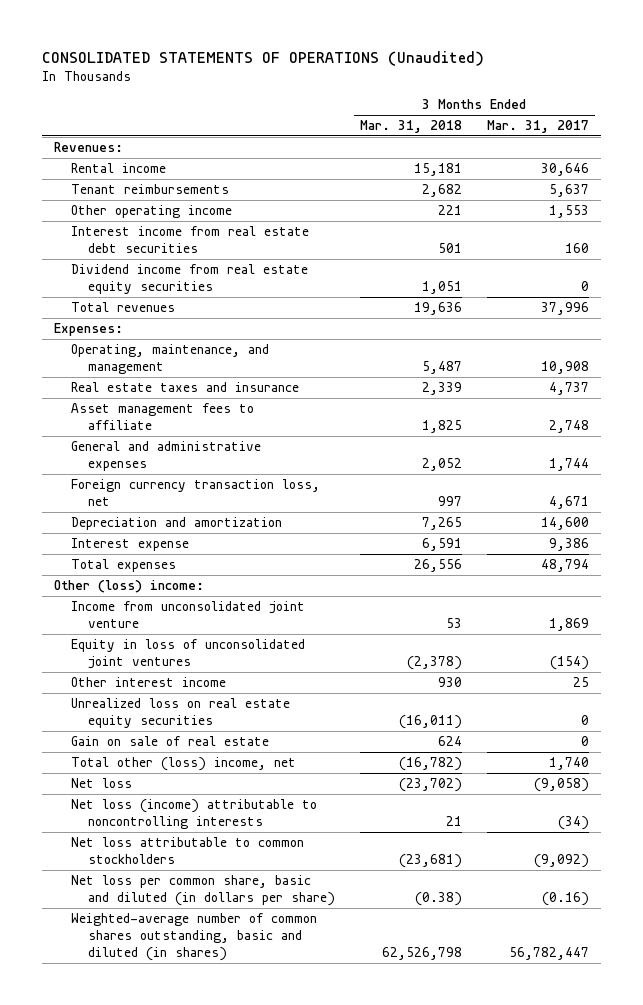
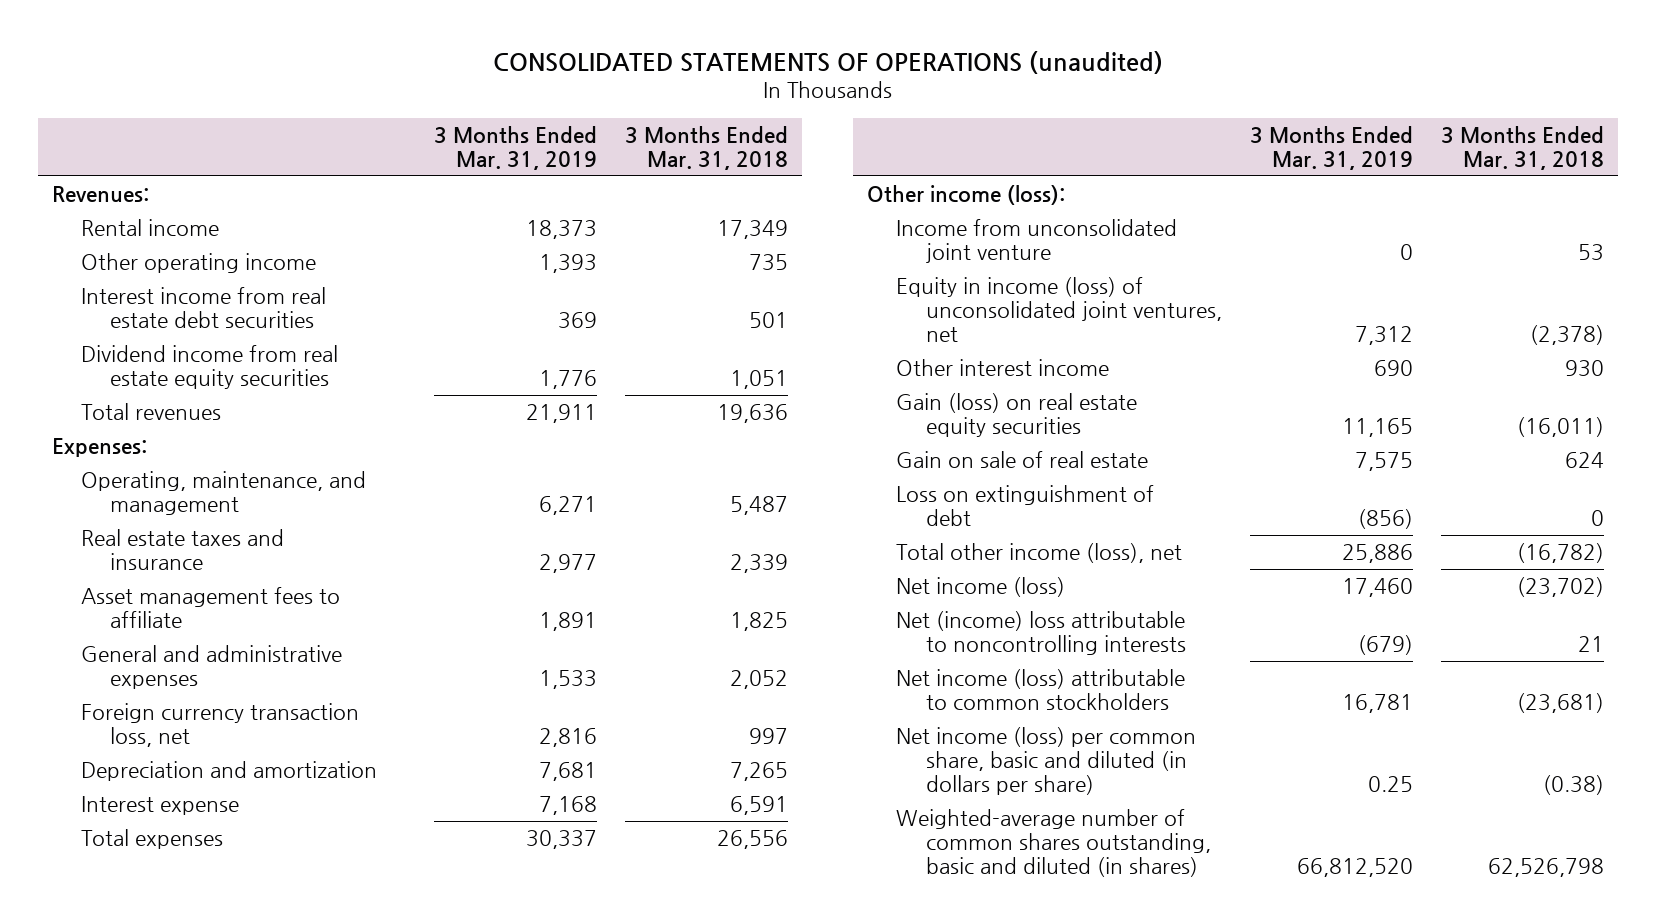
- CONSOLIDATED STATEMENTS OF OPERATIONS (Unaudited)
+ CONSOLIDATED STATEMENTS OF OPERATIONS (unaudited)
- | 3 Months Ended Mar. 31, 2018 | 3 Months Ended Mar. 31, 2017
+ | 3 Months Ended Mar. 31, 2019 | 3 Months Ended Mar. 31, 2018
- Rental income | 15,181 | 30,646
- Tenant reimbursements | 2,682 | 5,637
- Other operating income | 221 | 1,553
+ Rental income | 18,373 | 17,349
+ Other operating income | 1,393 | 735
- Other (loss) income:
+ Other income (loss):
- Equity in loss of unconsolidated joint ventures | (2,378) | (154)
+ Equity in income (loss) of unconsolidated joint ventures, net | 7,312 | (2,378)
- Unrealized loss on real estate equity securities | (16,011) | 0
+ Gain (loss) on real estate equity securities | 11,165 | (16,011)
- Total other (loss) income, net | (16,782) | 1,740
- Net loss | (23,702) | (9,058)
- Net loss (income) attributable to noncontrolling interests | 21 | (34)
- Net loss attributable to common stockholders | (23,681) | (9,092)
- Net loss per common share, basic and diluted (in dollars per share) | (0.38) | (0.16)
+ Loss on extinguishment of debt | (856) | 0
+ Total other income (loss), net | 25,886 | (16,782)
+ Net income (loss) | 17,460 | (23,702)
+ Net (income) loss attributable to noncontrolling interests | (679) | 21
+ Net income (loss) attributable to common stockholders | 16,781 | (23,681)
+ Net income (loss) per common share, basic and diluted (in dollars per share) | 0.25 | (0.38)

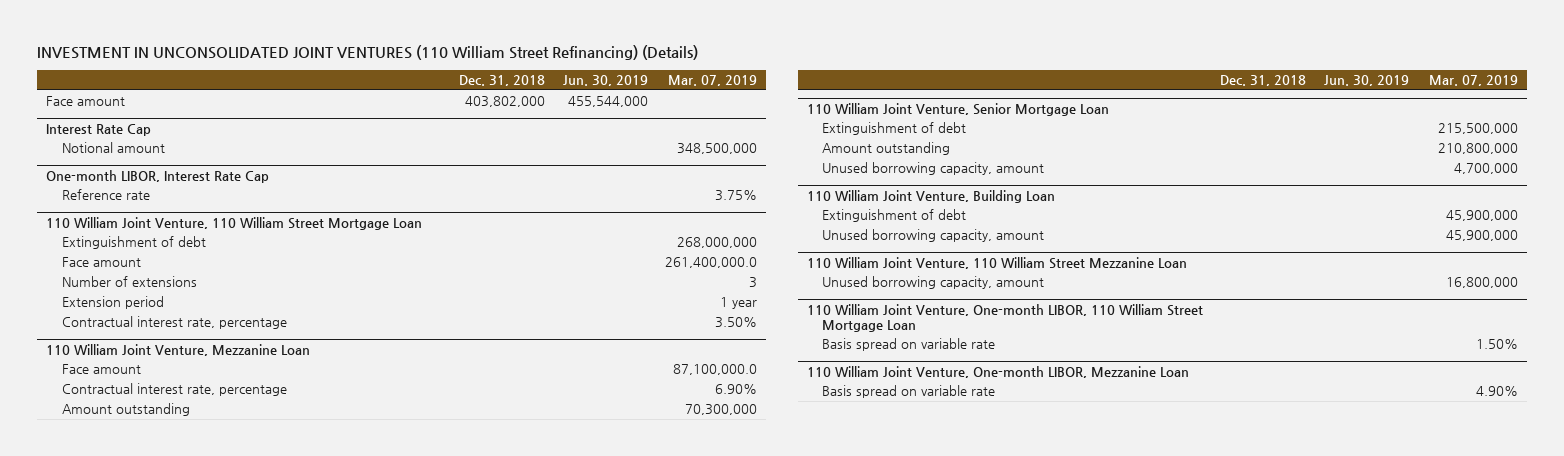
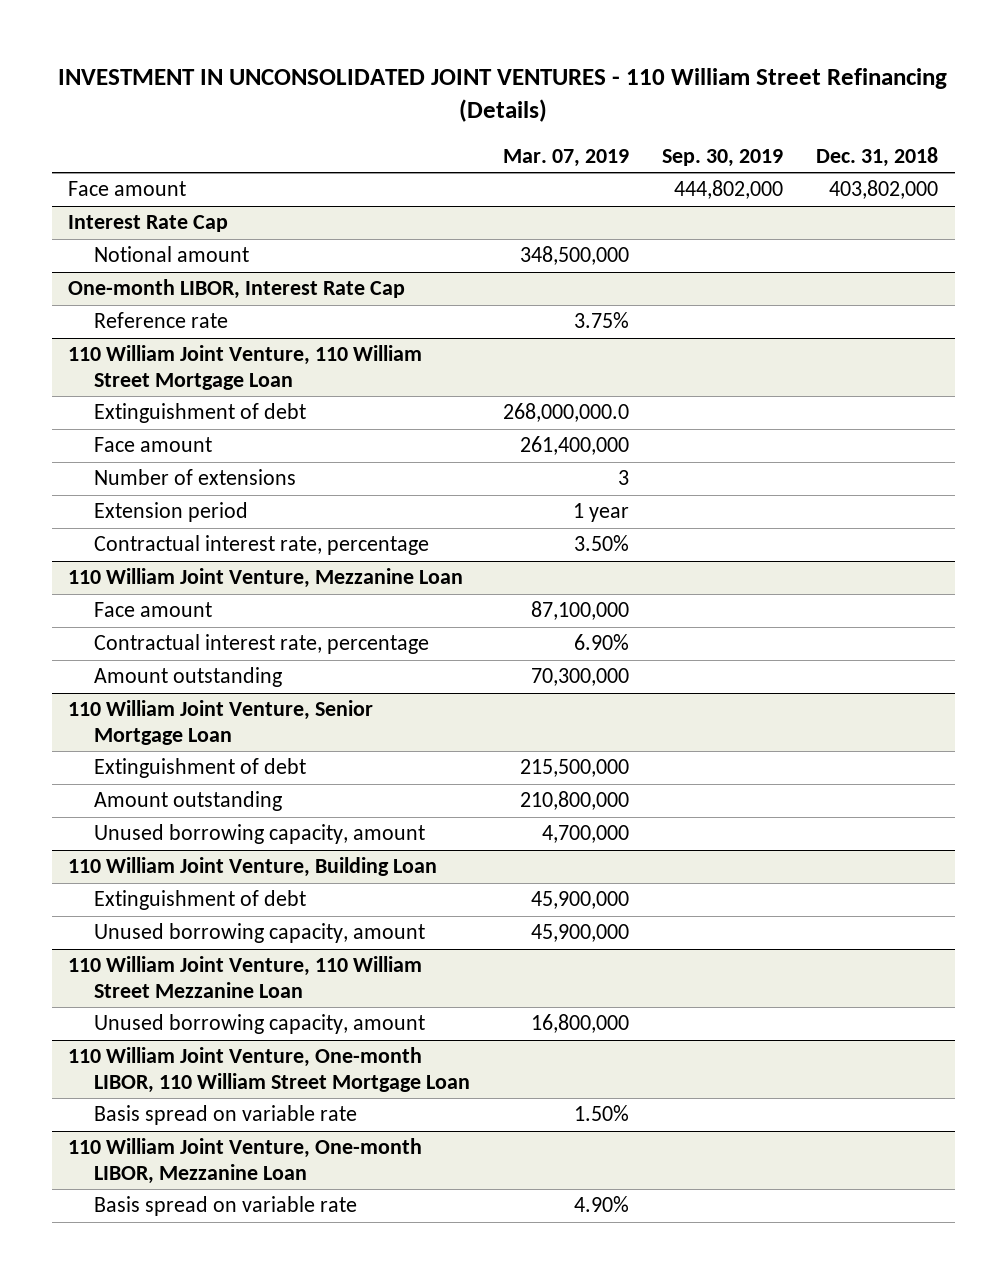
- INVESTMENT IN UNCONSOLIDATED JOINT VENTURES (110 William Street Refinancing) (Details)
+ INVESTMENT IN UNCONSOLIDATED JOINT VENTURES - 110 William Street Refinancing (Details)
- | Dec. 31, 2018 | Jun. 30, 2019 | Mar. 07, 2019
+ | Mar. 07, 2019 | Sep. 30, 2019 | Dec. 31, 2018
@ 110 William Joint Venture, 110 William Street Mortgage Loan
- Extinguishment of debt | | | 268,000,000
- Face amount | | | 261,400,000.0
+ Extinguishment of debt | 268,000,000.0 | |
+ Face amount | 261,400,000 | |
@ 110 William Joint Venture, Mezzanine Loan
- Face amount | | | 87,100,000.0
+ Face amount | 87,100,000 | |

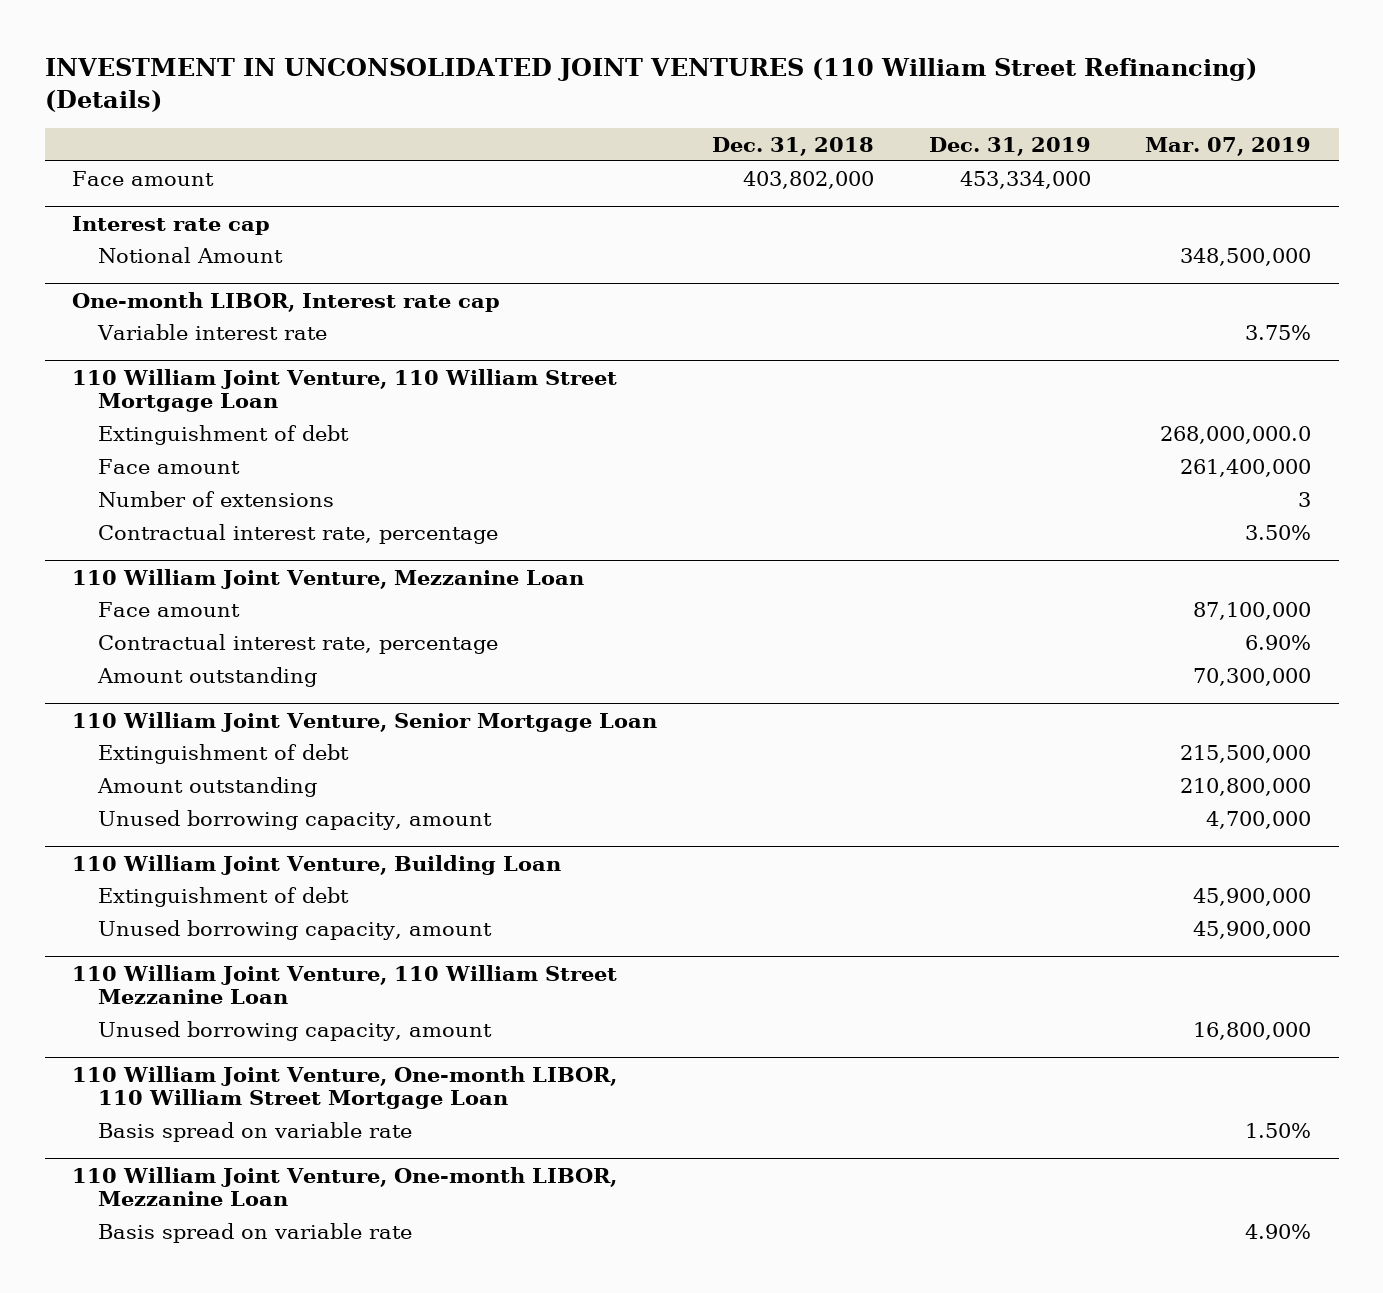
- INVESTMENT IN UNCONSOLIDATED JOINT VENTURES - 110 William Street Refinancing (Details)
+ INVESTMENT IN UNCONSOLIDATED JOINT VENTURES (110 William Street Refinancing) (Details)
- | Mar. 07, 2019 | Sep. 30, 2019 | Dec. 31, 2018
+ | Dec. 31, 2018 | Dec. 31, 2019 | Mar. 07, 2019
- Interest Rate Cap
- Notional amount | 348,500,000 | |
- One-month LIBOR, Interest Rate Cap
- Reference rate | 3.75% | |
+ Interest rate cap
+ Notional Amount | | | 348,500,000
+ One-month LIBOR, Interest rate cap
+ Variable interest rate | | | 3.75%
@ 110 William Joint Venture, 110 William Street Mortgage Loan
- Extension period | 1 year | |

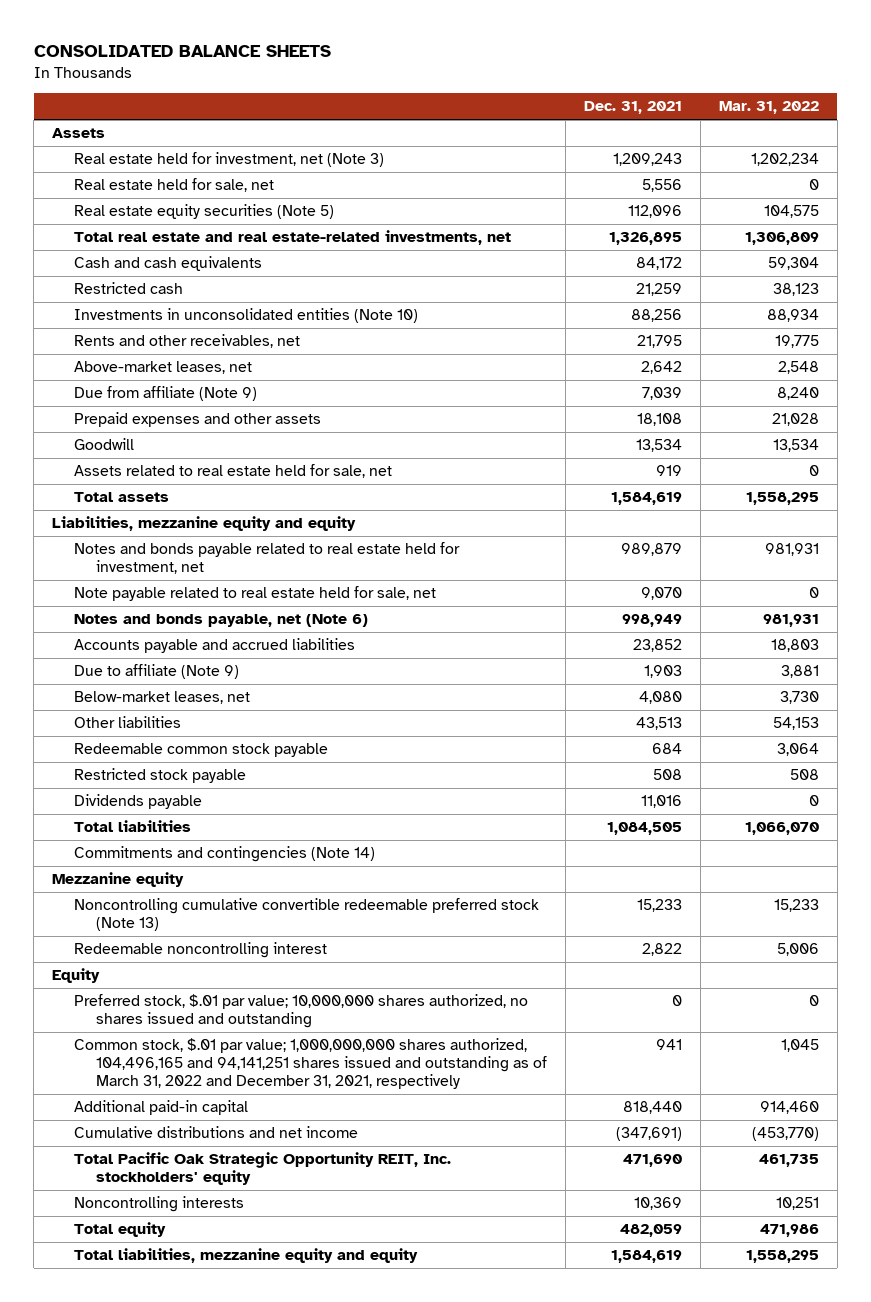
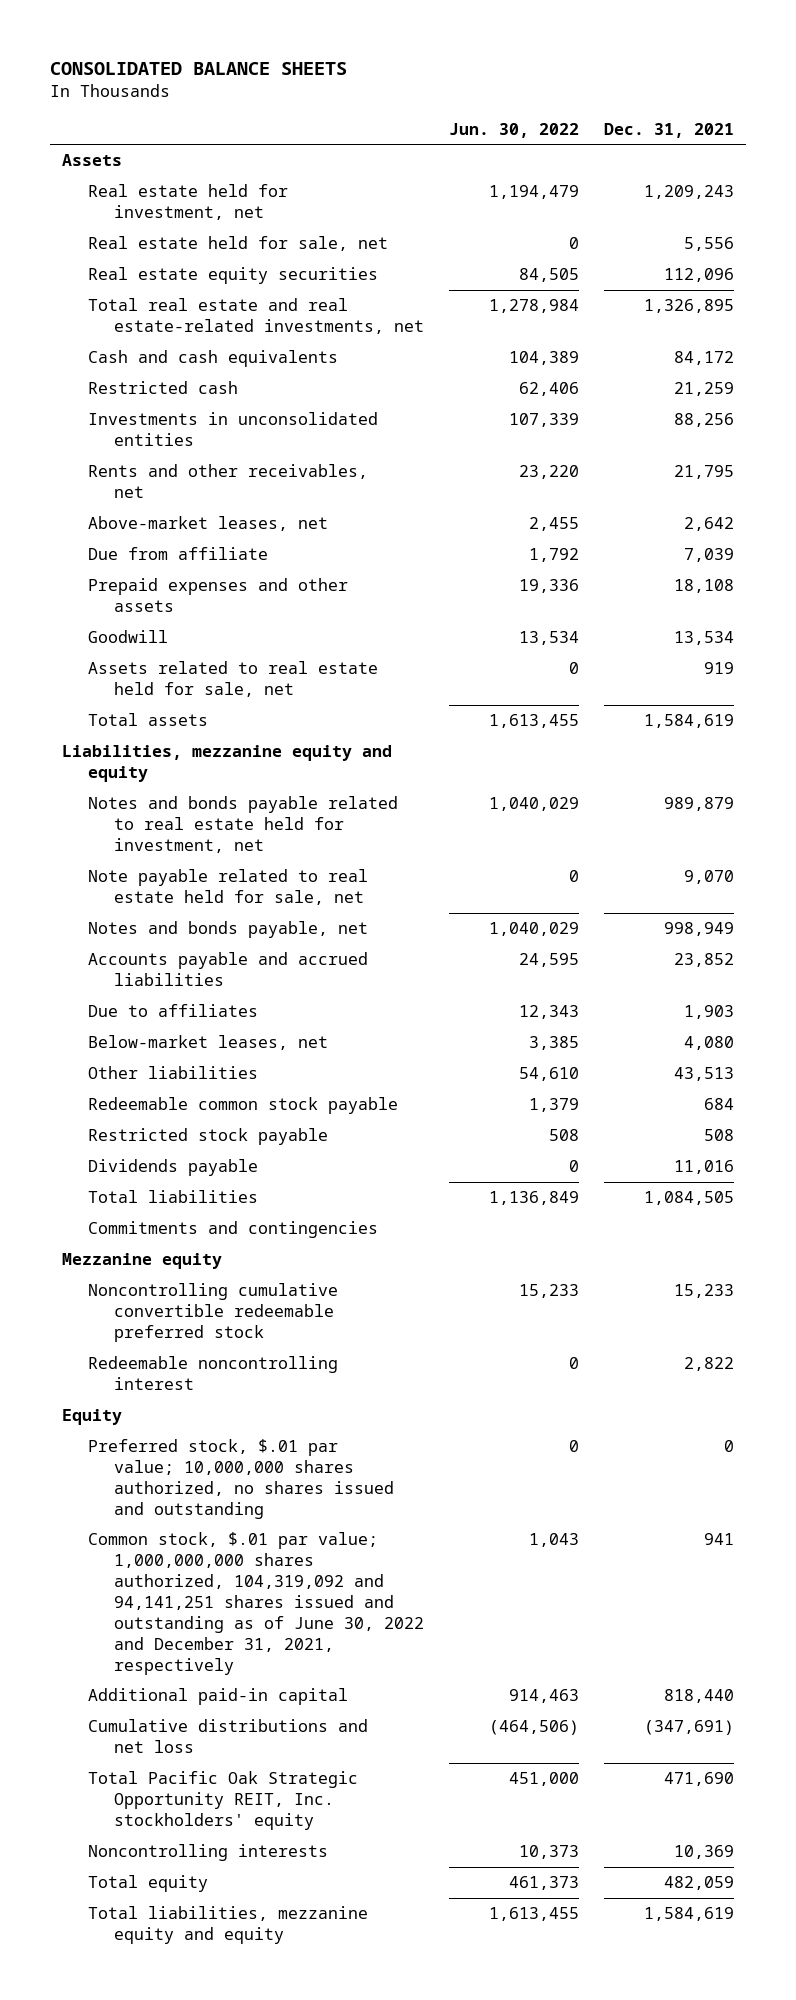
- | Dec. 31, 2021 | Mar. 31, 2022
+ | Jun. 30, 2022 | Dec. 31, 2021
- Real estate held for investment, net (Note 3) | 1,209,243 | 1,202,234
+ Real estate held for investment, net | 1,194,479 | 1,209,243
- Real estate equity securities (Note 5) | 112,096 | 104,575
+ Real estate equity securities | 84,505 | 112,096
- Investments in unconsolidated entities (Note 10) | 88,256 | 88,934
+ Investments in unconsolidated entities | 107,339 | 88,256
- Due from affiliate (Note 9) | 7,039 | 8,240
+ Due from affiliate | 1,792 | 7,039
- Notes and bonds payable, net (Note 6) | 998,949 | 981,931
+ Notes and bonds payable, net | 1,040,029 | 998,949
- Due to affiliate (Note 9) | 1,903 | 3,881
+ Due to affiliates | 12,343 | 1,903
- Commitments and contingencies (Note 14)
+ Commitments and contingencies
- Noncontrolling cumulative convertible redeemable preferred stock (Note 13) | 15,233 | 15,233
+ Noncontrolling cumulative convertible redeemable preferred stock | 15,233 | 15,233
- Common stock, $.01 par value; 1,000,000,000 shares authorized, 104,496,165 and 94,141,251 shares issued and outstanding as of March 31, 2022 and December 31, 2021, respectively | 941 | 1,045
+ Common stock, $.01 par value; 1,000,000,000 shares authorized, 104,319,092 and 94,141,251 shares issued and outstanding as of June 30, 2022 and December 31, 2021, respectively | 1,043 | 941
- Cumulative distributions and net income | (347,691) | (453,770)
+ Cumulative distributions and net loss | (464,506) | (347,691)

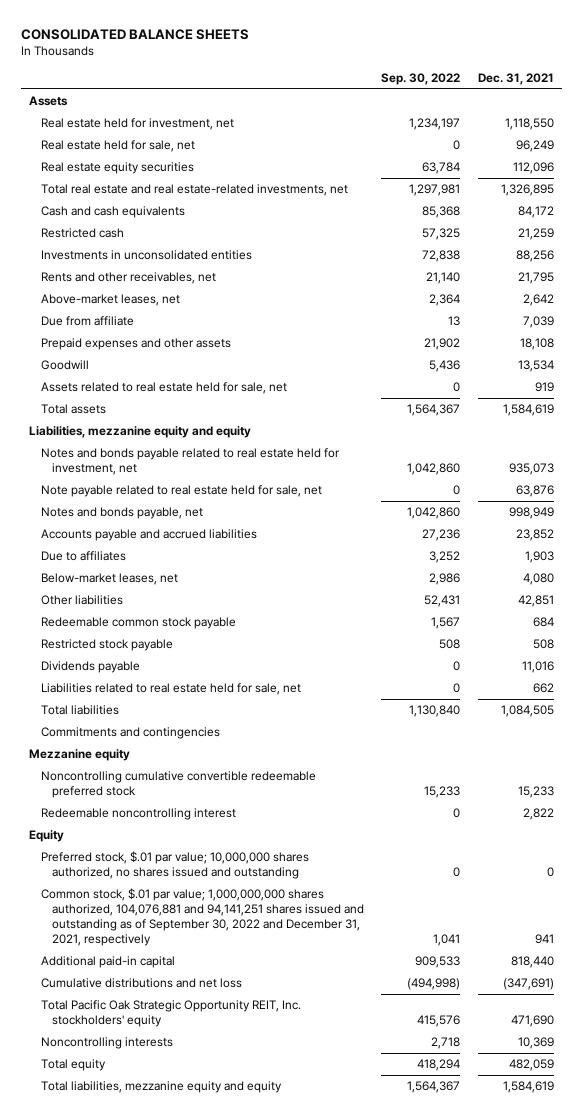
- | Jun. 30, 2022 | Dec. 31, 2021
+ | Sep. 30, 2022 | Dec. 31, 2021
- Real estate held for investment, net | 1,194,479 | 1,209,243
- Real estate held for sale, net | 0 | 5,556
+ Real estate held for investment, net | 1,234,197 | 1,118,550
+ Real estate held for sale, net | 0 | 96,249
- Notes and bonds payable related to real estate held for investment, net | 1,040,029 | 989,879
- Note payable related to real estate held for sale, net | 0 | 9,070
+ Notes and bonds payable related to real estate held for investment, net | 1,042,860 | 935,073
+ Note payable related to real estate held for sale, net | 0 | 63,876
- Other liabilities | 54,610 | 43,513
+ Other liabilities | 52,431 | 42,851
+ Liabilities related to real estate held for sale, net | 0 | 662
- Common stock, $.01 par value; 1,000,000,000 shares authorized, 104,319,092 and 94,141,251 shares issued and outstanding as of June 30, 2022 and December 31, 2021, respectively | 1,043 | 941
+ Common stock, $.01 par value; 1,000,000,000 shares authorized, 104,076,881 and 94,141,251 shares issued and outstanding as of September 30, 2022 and December 31, 2021, respectively | 1,041 | 941

